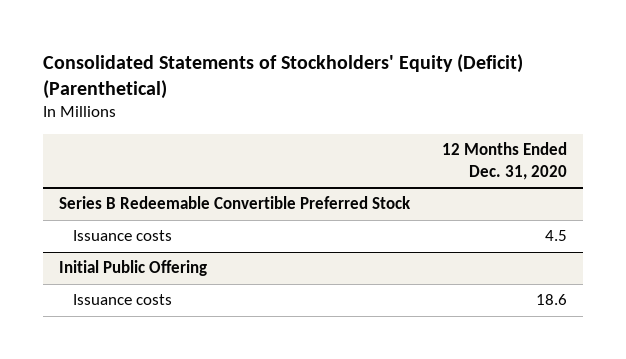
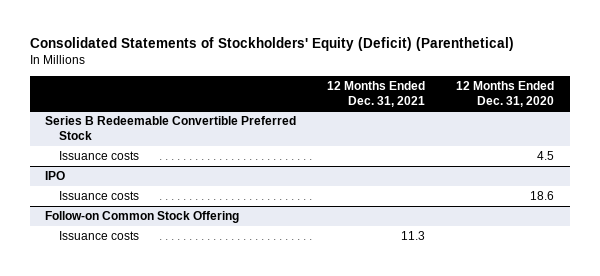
- | 12 Months Ended Dec. 31, 2020
+ | 12 Months Ended Dec. 31, 2021 | 12 Months Ended Dec. 31, 2020
- Initial Public Offering
+ IPO
+ Follow-on Common Stock Offering
+ Issuance costs | 11.3 |

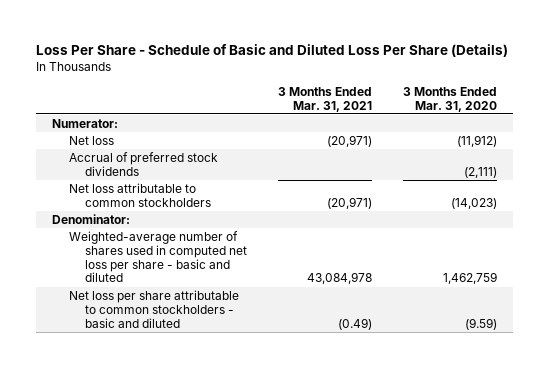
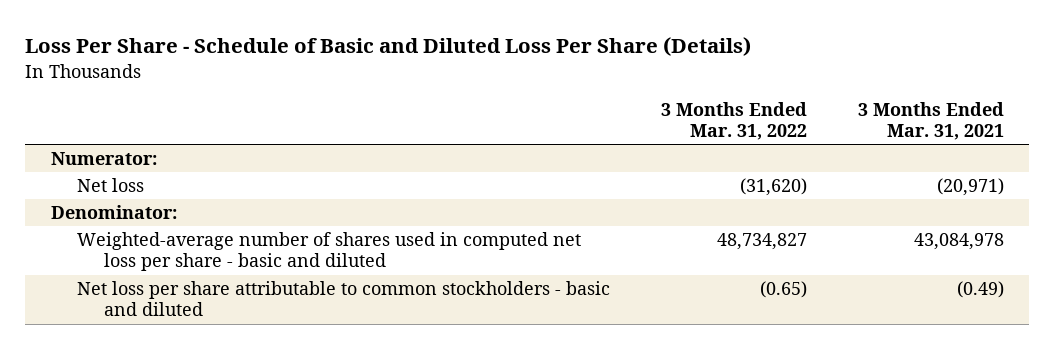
- | 3 Months Ended Mar. 31, 2021 | 3 Months Ended Mar. 31, 2020
+ | 3 Months Ended Mar. 31, 2022 | 3 Months Ended Mar. 31, 2021
- Accrual of preferred stock dividends | | (2,111)
- Net loss attributable to common stockholders | (20,971) | (14,023)

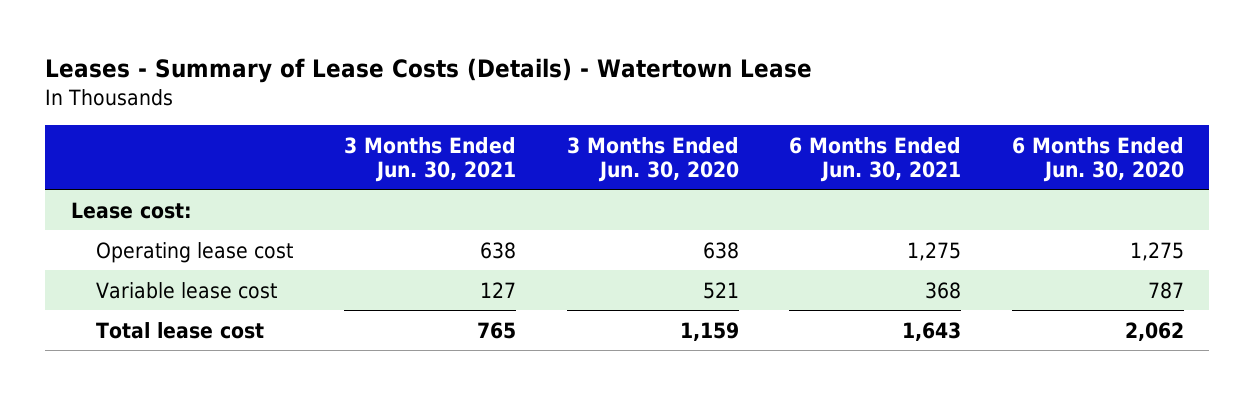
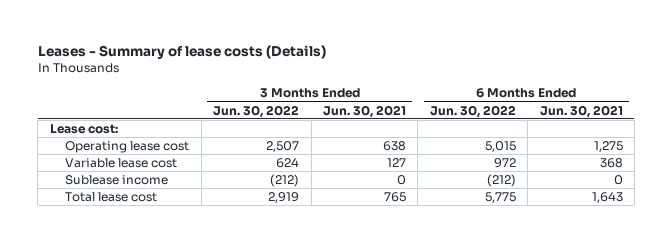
- Leases - Summary of Lease Costs (Details) - Watertown Lease
+ Leases - Summary of lease costs (Details)
- | 3 Months Ended Jun. 30, 2021 | 3 Months Ended Jun. 30, 2020 | 6 Months Ended Jun. 30, 2021 | 6 Months Ended Jun. 30, 2020
+ | 3 Months Ended Jun. 30, 2022 | 3 Months Ended Jun. 30, 2021 | 6 Months Ended Jun. 30, 2022 | 6 Months Ended Jun. 30, 2021
+ Sublease income | (212) | 0 | (212) | 0

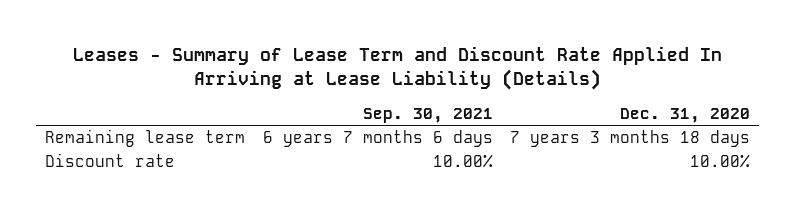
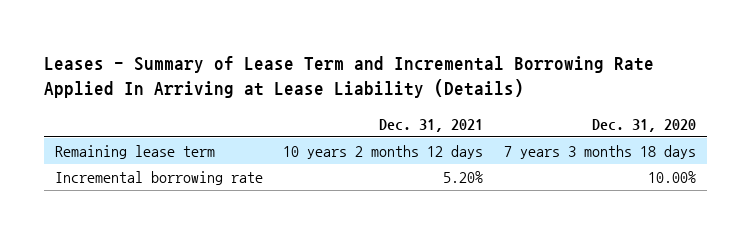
- Leases - Summary of Lease Term and Discount Rate Applied In Arriving at Lease Liability (Details)
+ Leases - Summary of Lease Term and Incremental Borrowing Rate Applied In Arriving at Lease Liability (Details)
- | Sep. 30, 2021 | Dec. 31, 2020
+ | Dec. 31, 2021 | Dec. 31, 2020
- Discount rate | 10.00% | 10.00%
+ Incremental borrowing rate | 5.20% | 10.00%

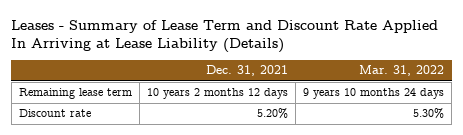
- Leases - Summary of Lease Term and Incremental Borrowing Rate Applied In Arriving at Lease Liability (Details)
+ Leases - Summary of Lease Term and Discount Rate Applied In Arriving at Lease Liability (Details)
- | Dec. 31, 2021 | Dec. 31, 2020
+ | Dec. 31, 2021 | Mar. 31, 2022
- Incremental borrowing rate | 5.20% | 10.00%
+ Discount rate | 5.20% | 5.30%

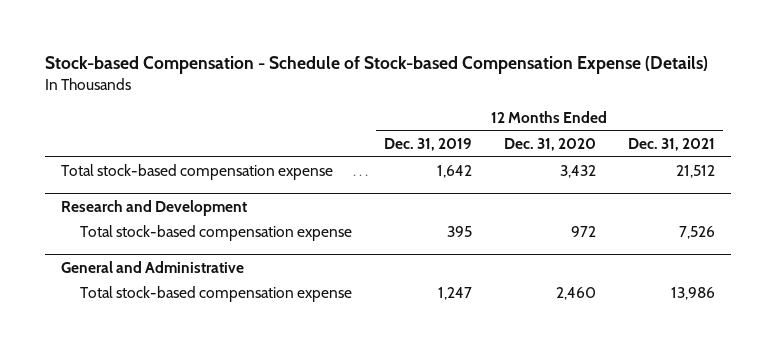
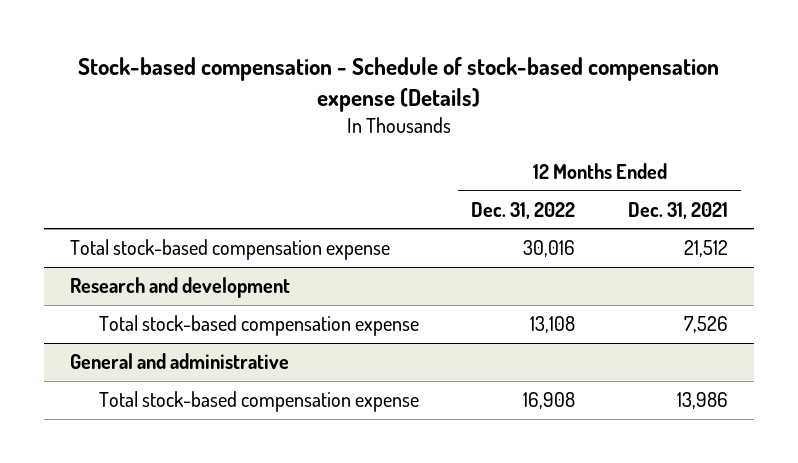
- Stock-based Compensation - Schedule of Stock-based Compensation Expense (Details)
+ Stock-based compensation - Schedule of stock-based compensation expense (Details)
- | 12 Months Ended Dec. 31, 2019 | 12 Months Ended Dec. 31, 2020 | 12 Months Ended Dec. 31, 2021
+ | 12 Months Ended Dec. 31, 2022 | 12 Months Ended Dec. 31, 2021
- Research and Development
+ Research and development
- General and Administrative
+ General and administrative

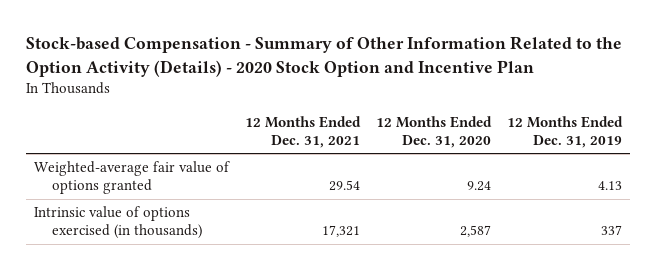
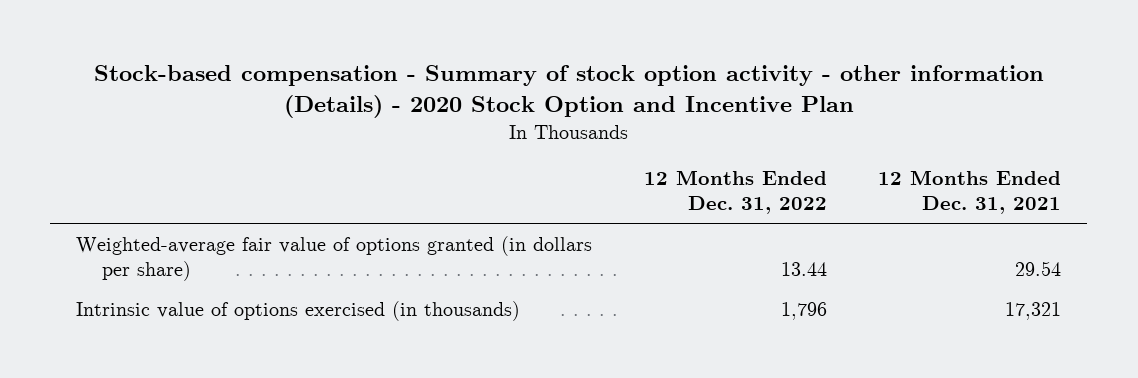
- Stock-based Compensation - Summary of Other Information Related to the Option Activity (Details) - 2020 Stock Option and Incentive Plan
+ Stock-based compensation - Summary of stock option activity - other information (Details) - 2020 Stock Option and Incentive Plan
- | 12 Months Ended Dec. 31, 2021 | 12 Months Ended Dec. 31, 2020 | 12 Months Ended Dec. 31, 2019
+ | 12 Months Ended Dec. 31, 2022 | 12 Months Ended Dec. 31, 2021
- Weighted-average fair value of options granted | 29.54 | 9.24 | 4.13
+ Weighted-average fair value of options granted (in dollars per share) | 13.44 | 29.54

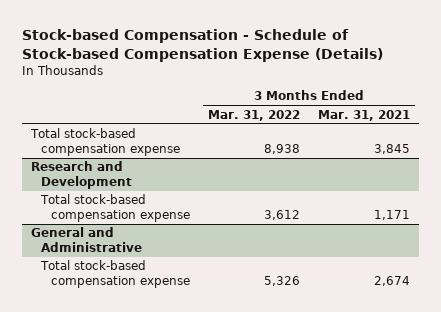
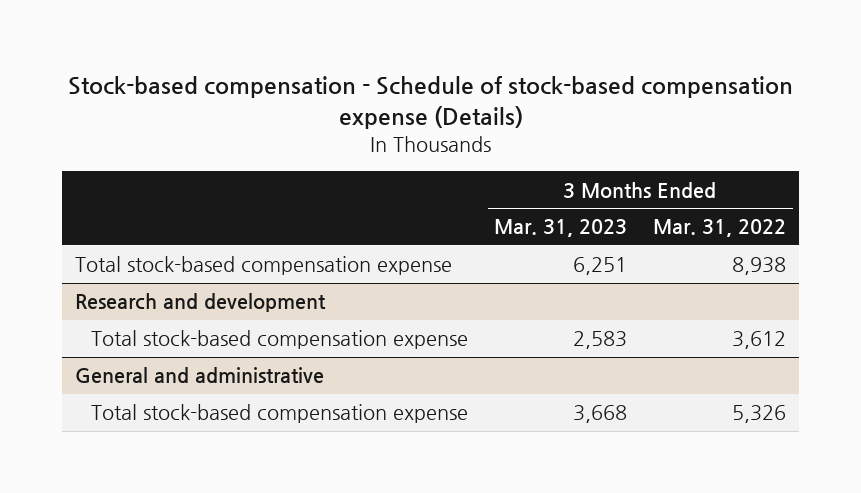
- Stock-based Compensation - Schedule of Stock-based Compensation Expense (Details)
+ Stock-based compensation - Schedule of stock-based compensation expense (Details)
- | 3 Months Ended Mar. 31, 2022 | 3 Months Ended Mar. 31, 2021
+ | 3 Months Ended Mar. 31, 2023 | 3 Months Ended Mar. 31, 2022
- Research and Development
+ Research and development
- General and Administrative
+ General and administrative

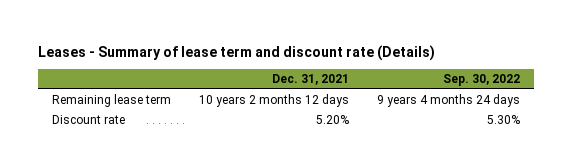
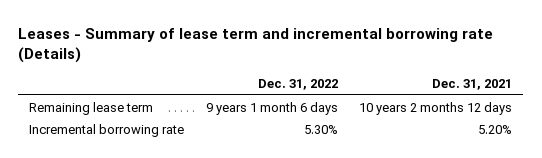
- Leases - Summary of lease term and discount rate (Details)
+ Leases - Summary of lease term and incremental borrowing rate (Details)
- | Dec. 31, 2021 | Sep. 30, 2022
+ | Dec. 31, 2022 | Dec. 31, 2021
- Discount rate | 5.20% | 5.30%
+ Incremental borrowing rate | 5.30% | 5.20%

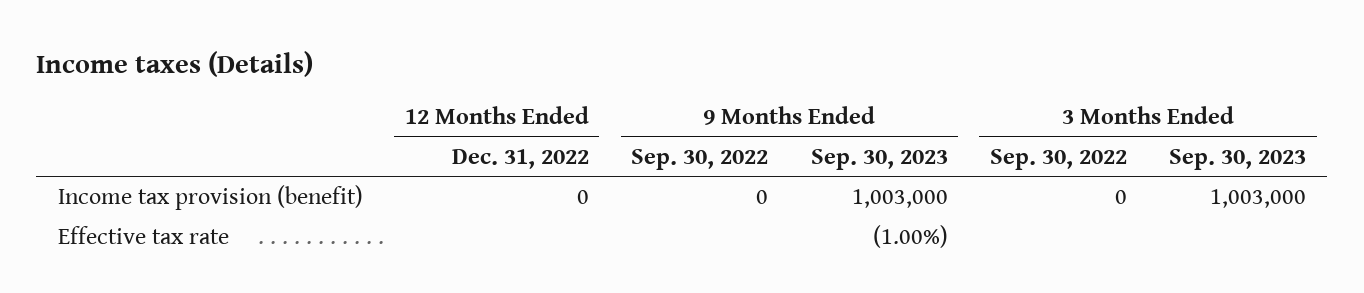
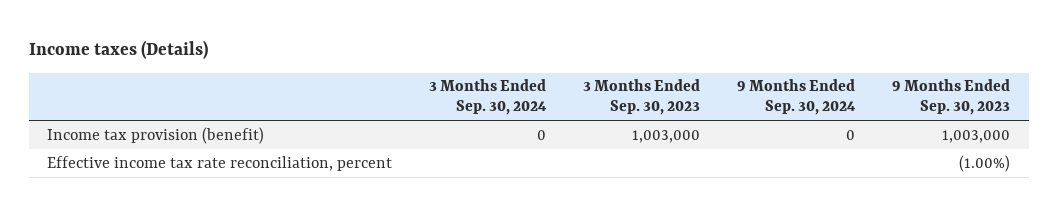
- | 12 Months Ended Dec. 31, 2022 | 9 Months Ended Sep. 30, 2022 | 9 Months Ended Sep. 30, 2023 | 3 Months Ended Sep. 30, 2022 | 3 Months Ended Sep. 30, 2023
+ | 3 Months Ended Sep. 30, 2024 | 3 Months Ended Sep. 30, 2023 | 9 Months Ended Sep. 30, 2024 | 9 Months Ended Sep. 30, 2023
- Effective tax rate | | | (1.00%) | |
+ Effective income tax rate reconciliation, percent | | | | (1.00%)

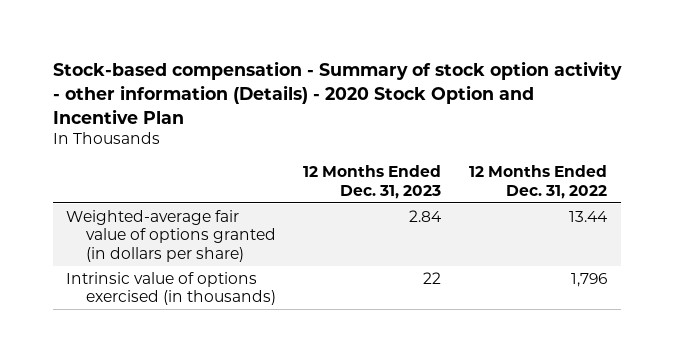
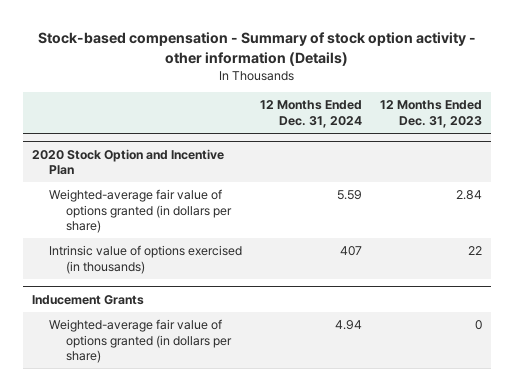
- Stock-based compensation - Summary of stock option activity - other information (Details) - 2020 Stock Option and Incentive Plan
+ Stock-based compensation - Summary of stock option activity - other information (Details)
- | 12 Months Ended Dec. 31, 2023 | 12 Months Ended Dec. 31, 2022
+ | 12 Months Ended Dec. 31, 2024 | 12 Months Ended Dec. 31, 2023
+ 2020 Stock Option and Incentive Plan
+ Inducement Grants
+ Weighted-average fair value of options granted (in dollars per share) | 4.94 | 0

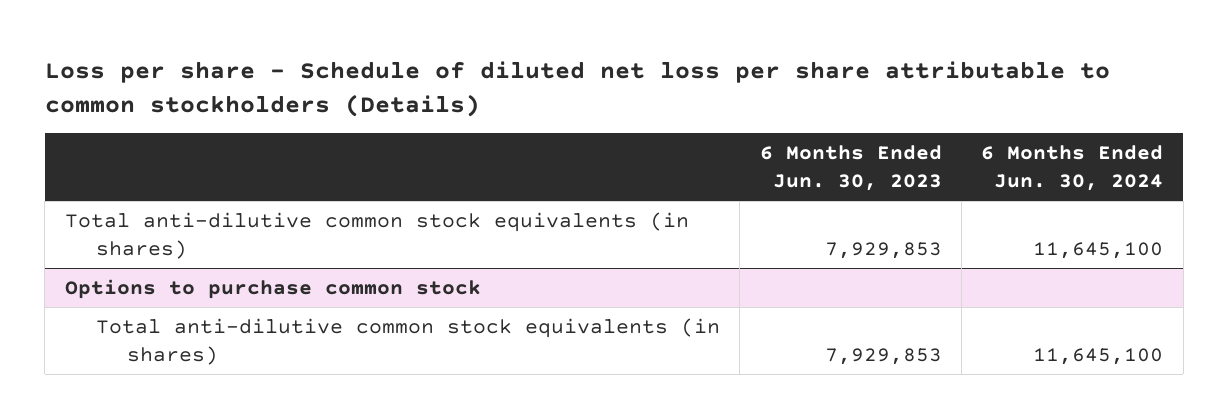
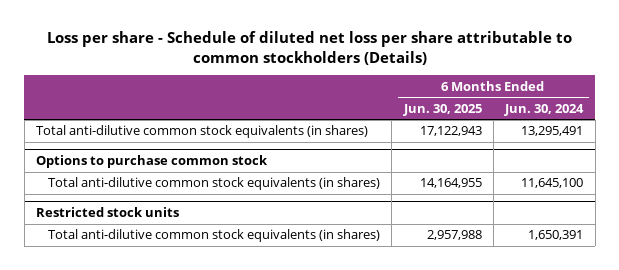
- | 6 Months Ended Jun. 30, 2023 | 6 Months Ended Jun. 30, 2024
+ | 6 Months Ended Jun. 30, 2025 | 6 Months Ended Jun. 30, 2024
- Total anti-dilutive common stock equivalents (in shares) | 7,929,853 | 11,645,100
+ Total anti-dilutive common stock equivalents (in shares) | 17,122,943 | 13,295,491
+ Restricted stock units
+ Total anti-dilutive common stock equivalents (in shares) | 2,957,988 | 1,650,391

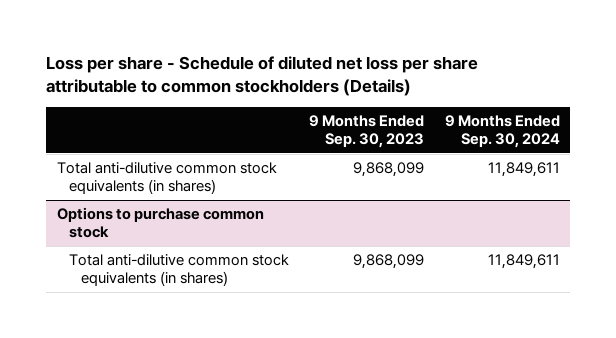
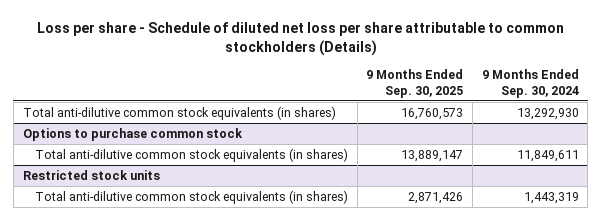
- | 9 Months Ended Sep. 30, 2023 | 9 Months Ended Sep. 30, 2024
+ | 9 Months Ended Sep. 30, 2025 | 9 Months Ended Sep. 30, 2024
- Total anti-dilutive common stock equivalents (in shares) | 9,868,099 | 11,849,611
+ Total anti-dilutive common stock equivalents (in shares) | 16,760,573 | 13,292,930
+ Restricted stock units
+ Total anti-dilutive common stock equivalents (in shares) | 2,871,426 | 1,443,319

